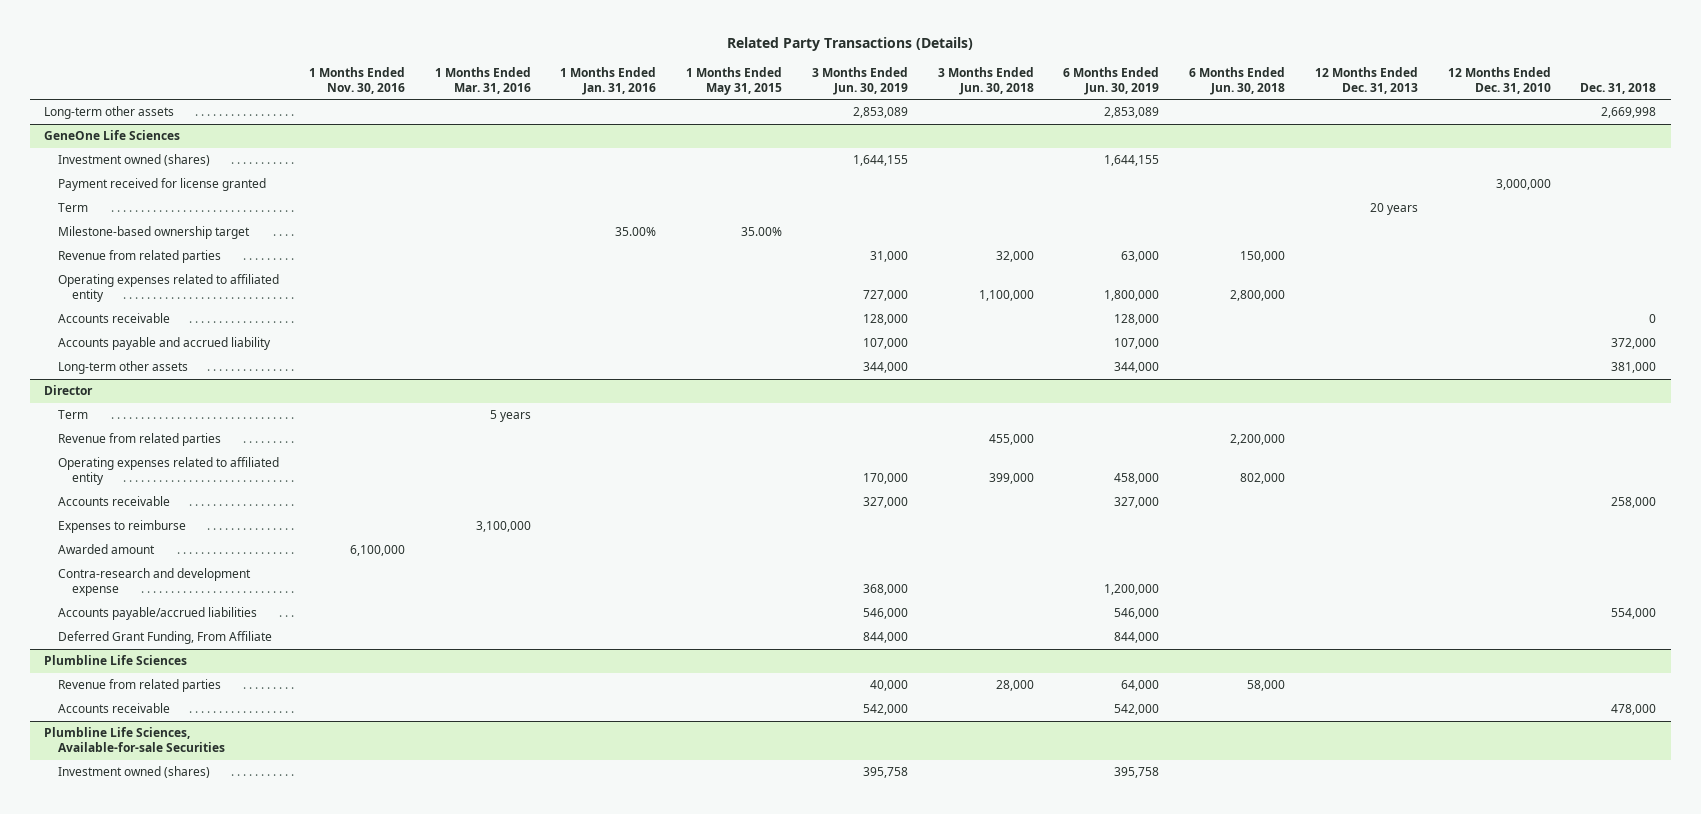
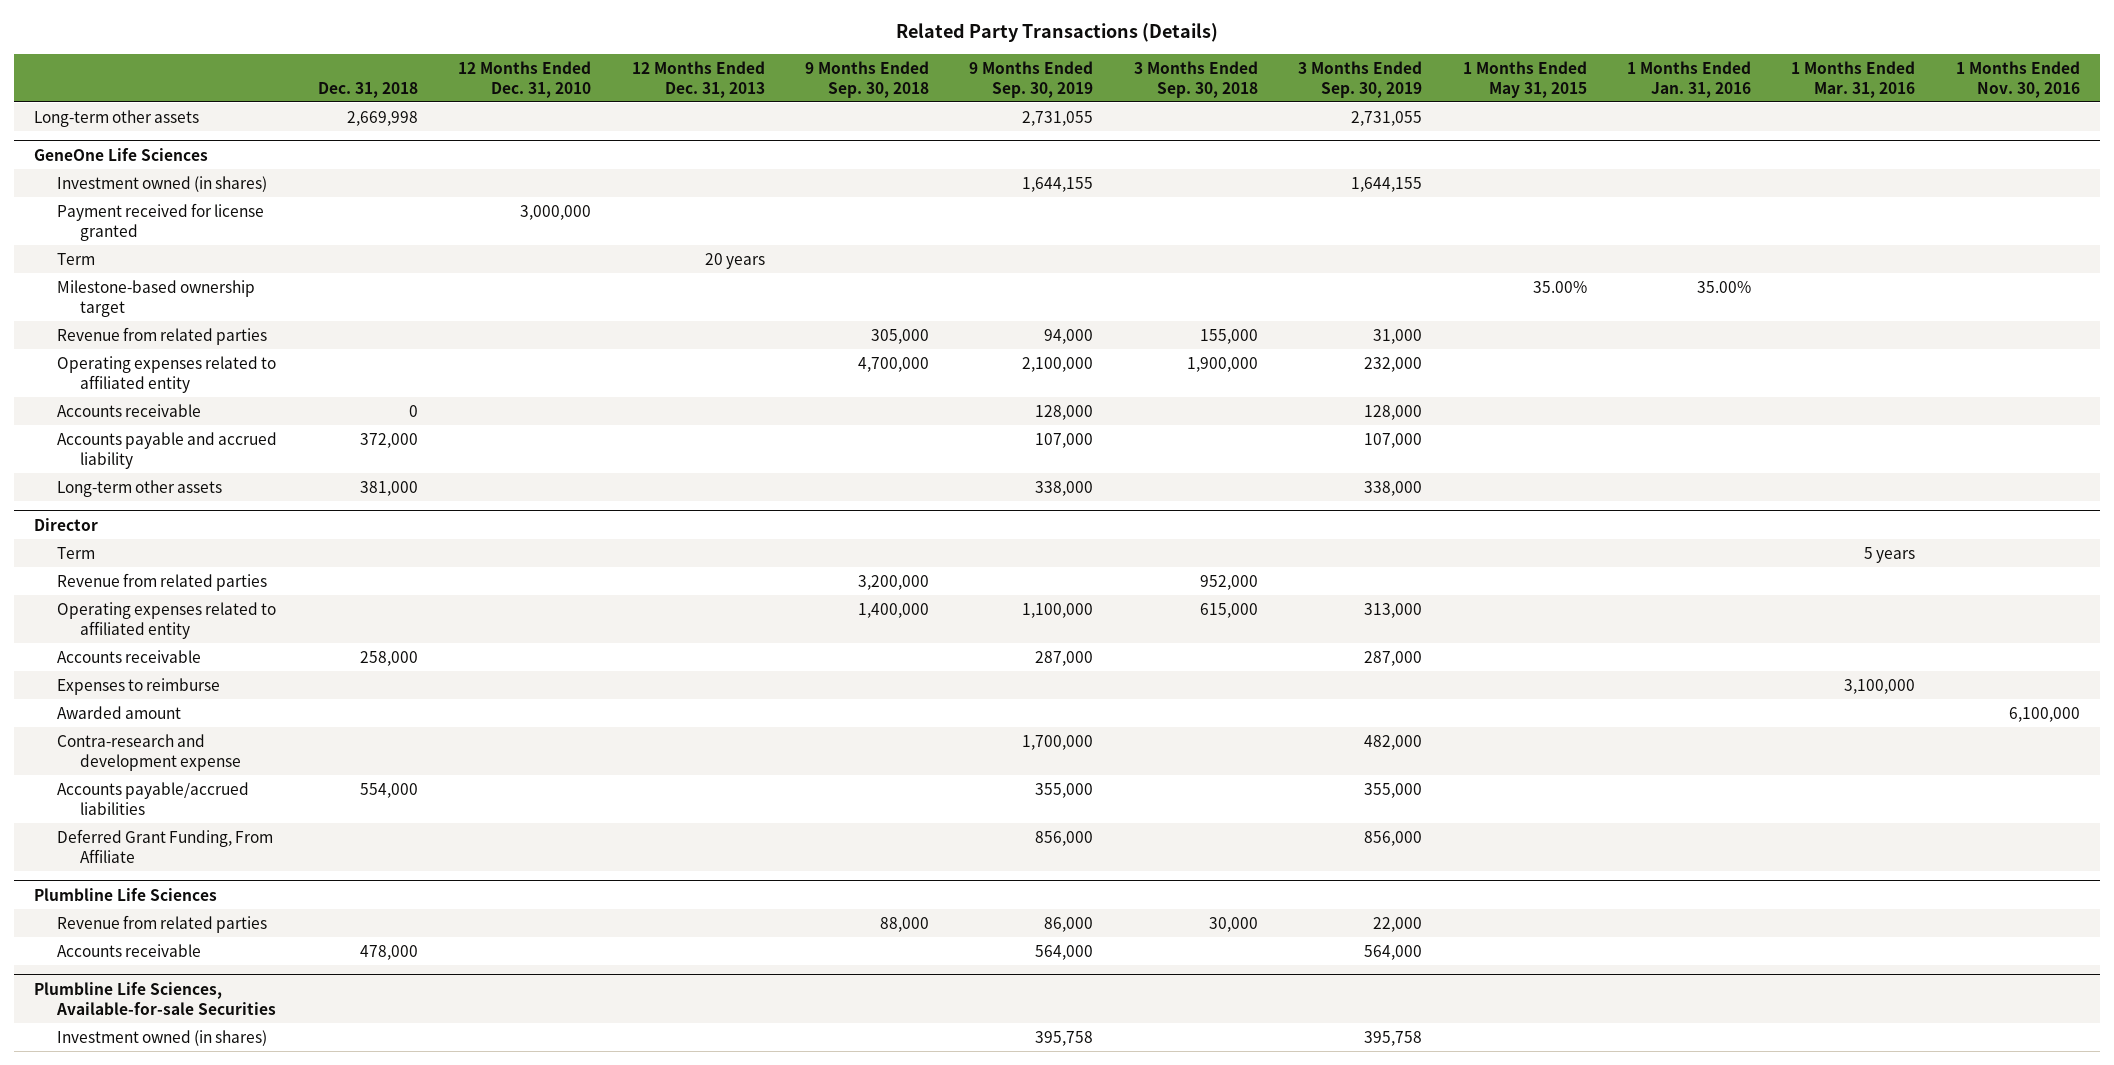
- | 1 Months Ended Nov. 30, 2016 | 1 Months Ended Mar. 31, 2016 | 1 Months Ended Jan. 31, 2016 | 1 Months Ended May 31, 2015 | 3 Months Ended Jun. 30, 2019 | 3 Months Ended Jun. 30, 2018 | 6 Months Ended Jun. 30, 2019 | 6 Months Ended Jun. 30, 2018 | 12 Months Ended Dec. 31, 2013 | 12 Months Ended Dec. 31, 2010 | Dec. 31, 2018
+ | Dec. 31, 2018 | 12 Months Ended Dec. 31, 2010 | 12 Months Ended Dec. 31, 2013 | 9 Months Ended Sep. 30, 2018 | 9 Months Ended Sep. 30, 2019 | 3 Months Ended Sep. 30, 2018 | 3 Months Ended Sep. 30, 2019 | 1 Months Ended May 31, 2015 | 1 Months Ended Jan. 31, 2016 | 1 Months Ended Mar. 31, 2016 | 1 Months Ended Nov. 30, 2016
@ GeneOne Life Sciences
- Investment owned (shares) | | | | | 1,644,155 | | 1,644,155 | | | |
+ Investment owned (in shares) | | | | | 1,644,155 | | 1,644,155 | | | |
@ Plumbline Life Sciences, Available-for-sale Securities
- Investment owned (shares) | | | | | 395,758 | | 395,758 | | | |
+ Investment owned (in shares) | | | | | 395,758 | | 395,758 | | | |

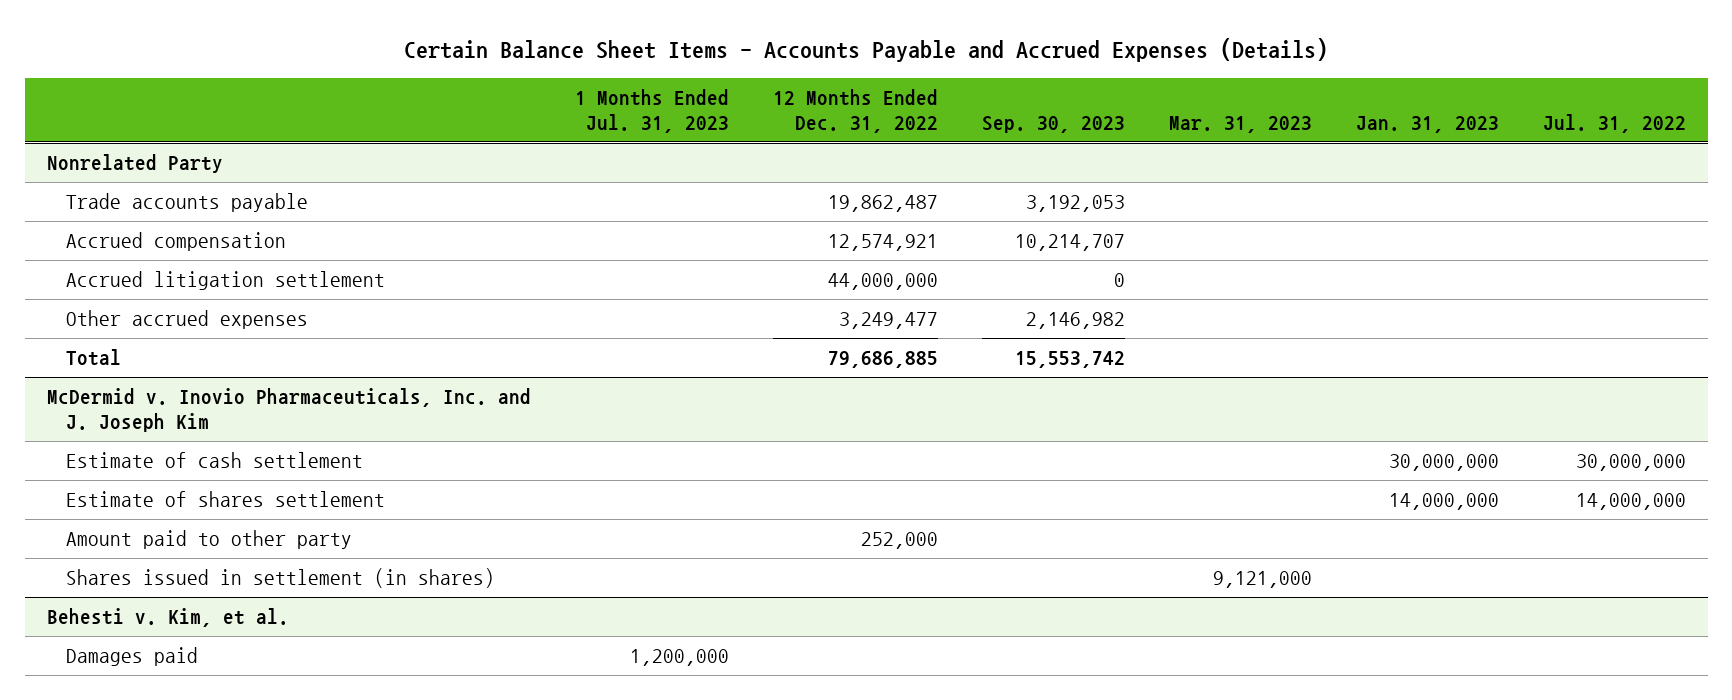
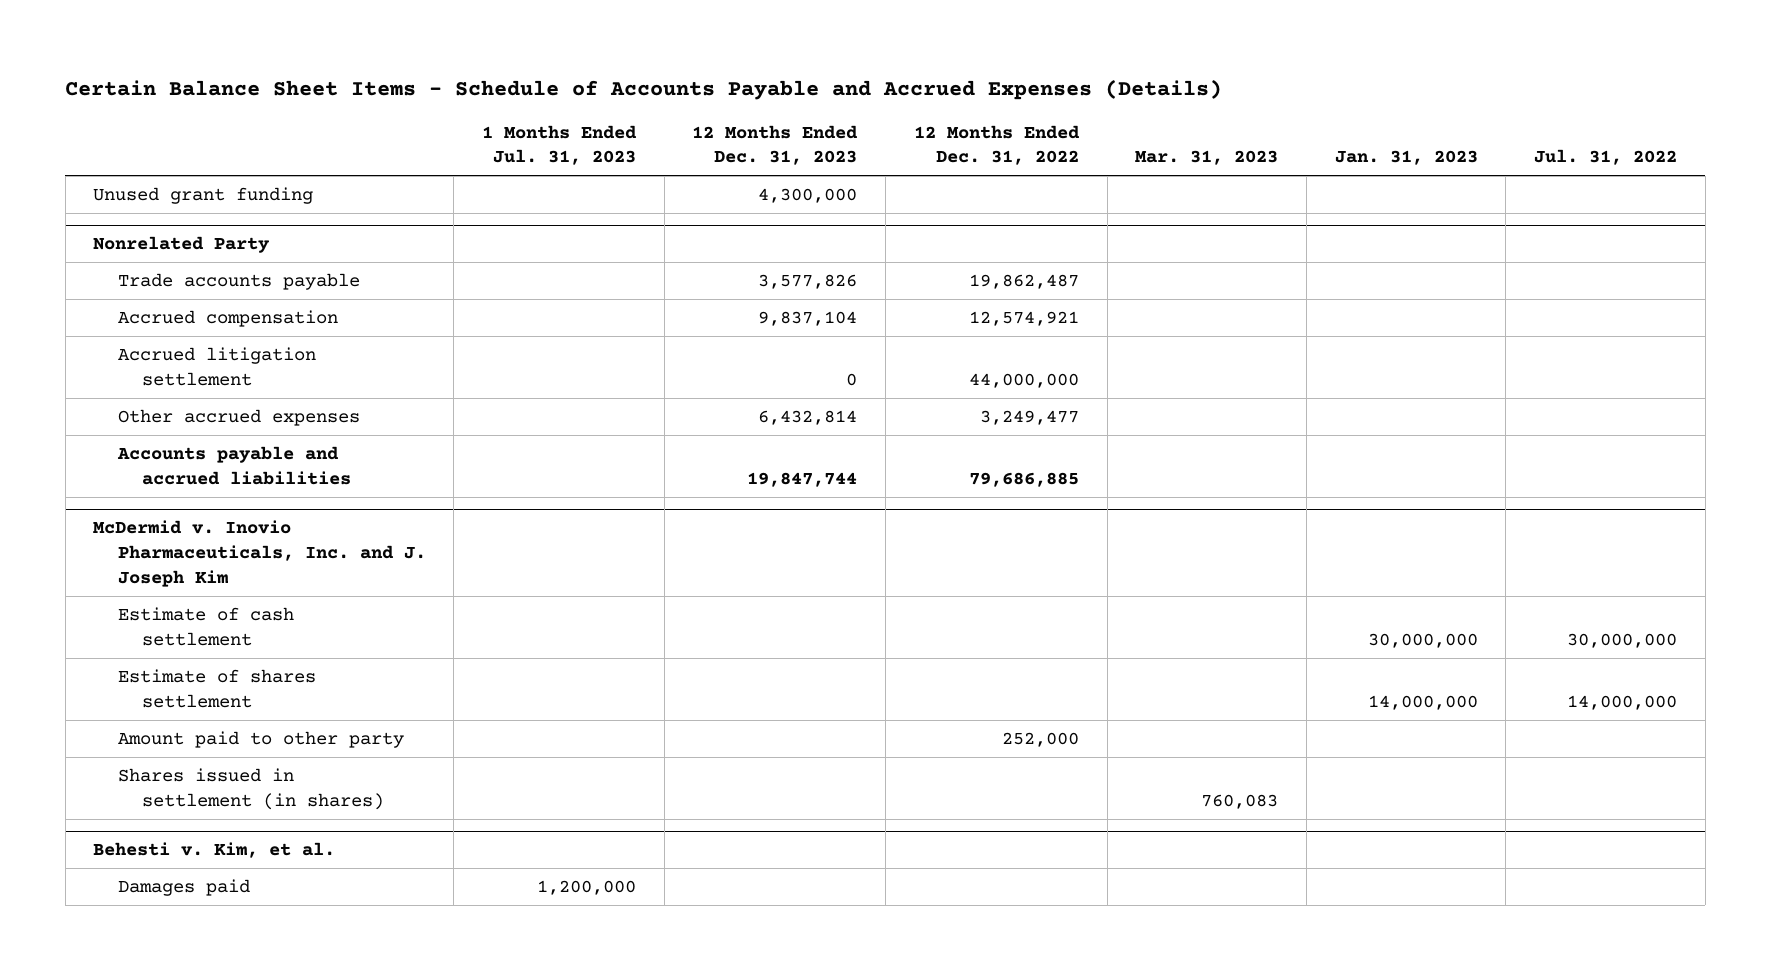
- Certain Balance Sheet Items - Accounts Payable and Accrued Expenses (Details)
+ Certain Balance Sheet Items - Schedule of Accounts Payable and Accrued Expenses (Details)
- | 1 Months Ended Jul. 31, 2023 | 12 Months Ended Dec. 31, 2022 | Sep. 30, 2023 | Mar. 31, 2023 | Jan. 31, 2023 | Jul. 31, 2022
+ | 1 Months Ended Jul. 31, 2023 | 12 Months Ended Dec. 31, 2023 | 12 Months Ended Dec. 31, 2022 | Mar. 31, 2023 | Jan. 31, 2023 | Jul. 31, 2022
+ Unused grant funding | | 4,300,000 | | | |
@ Nonrelated Party
- Total | | 79,686,885 | 15,553,742 | | |
+ Accounts payable and accrued liabilities | | 19,847,744 | 79,686,885 | | |
@ McDermid v. Inovio Pharmaceuticals, Inc. and J. Joseph Kim
- Shares issued in settlement (in shares) | | | | 9,121,000 | |
+ Shares issued in settlement (in shares) | | | | 760,083 | |

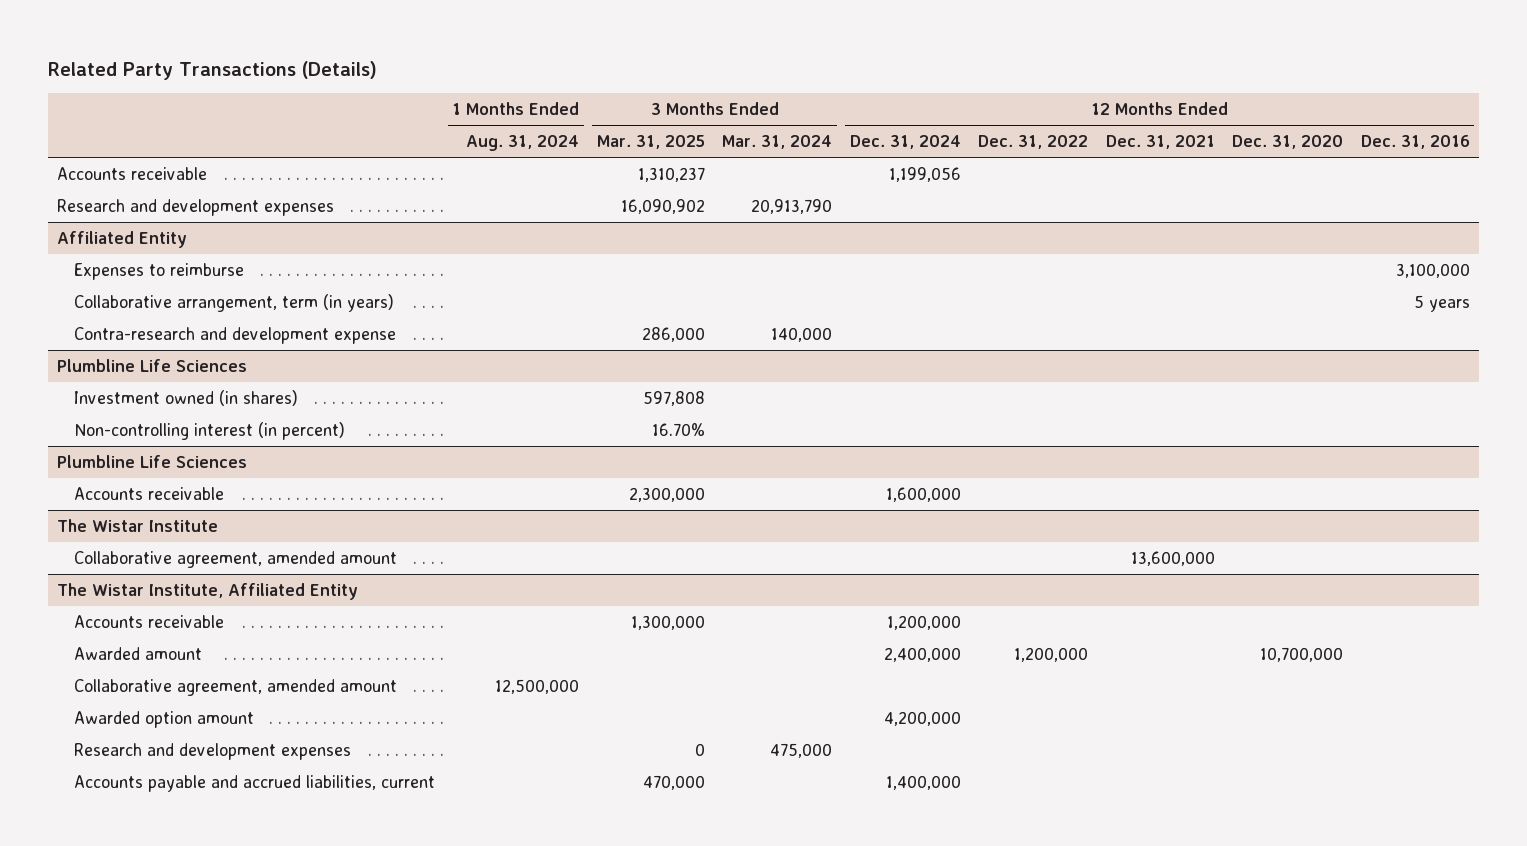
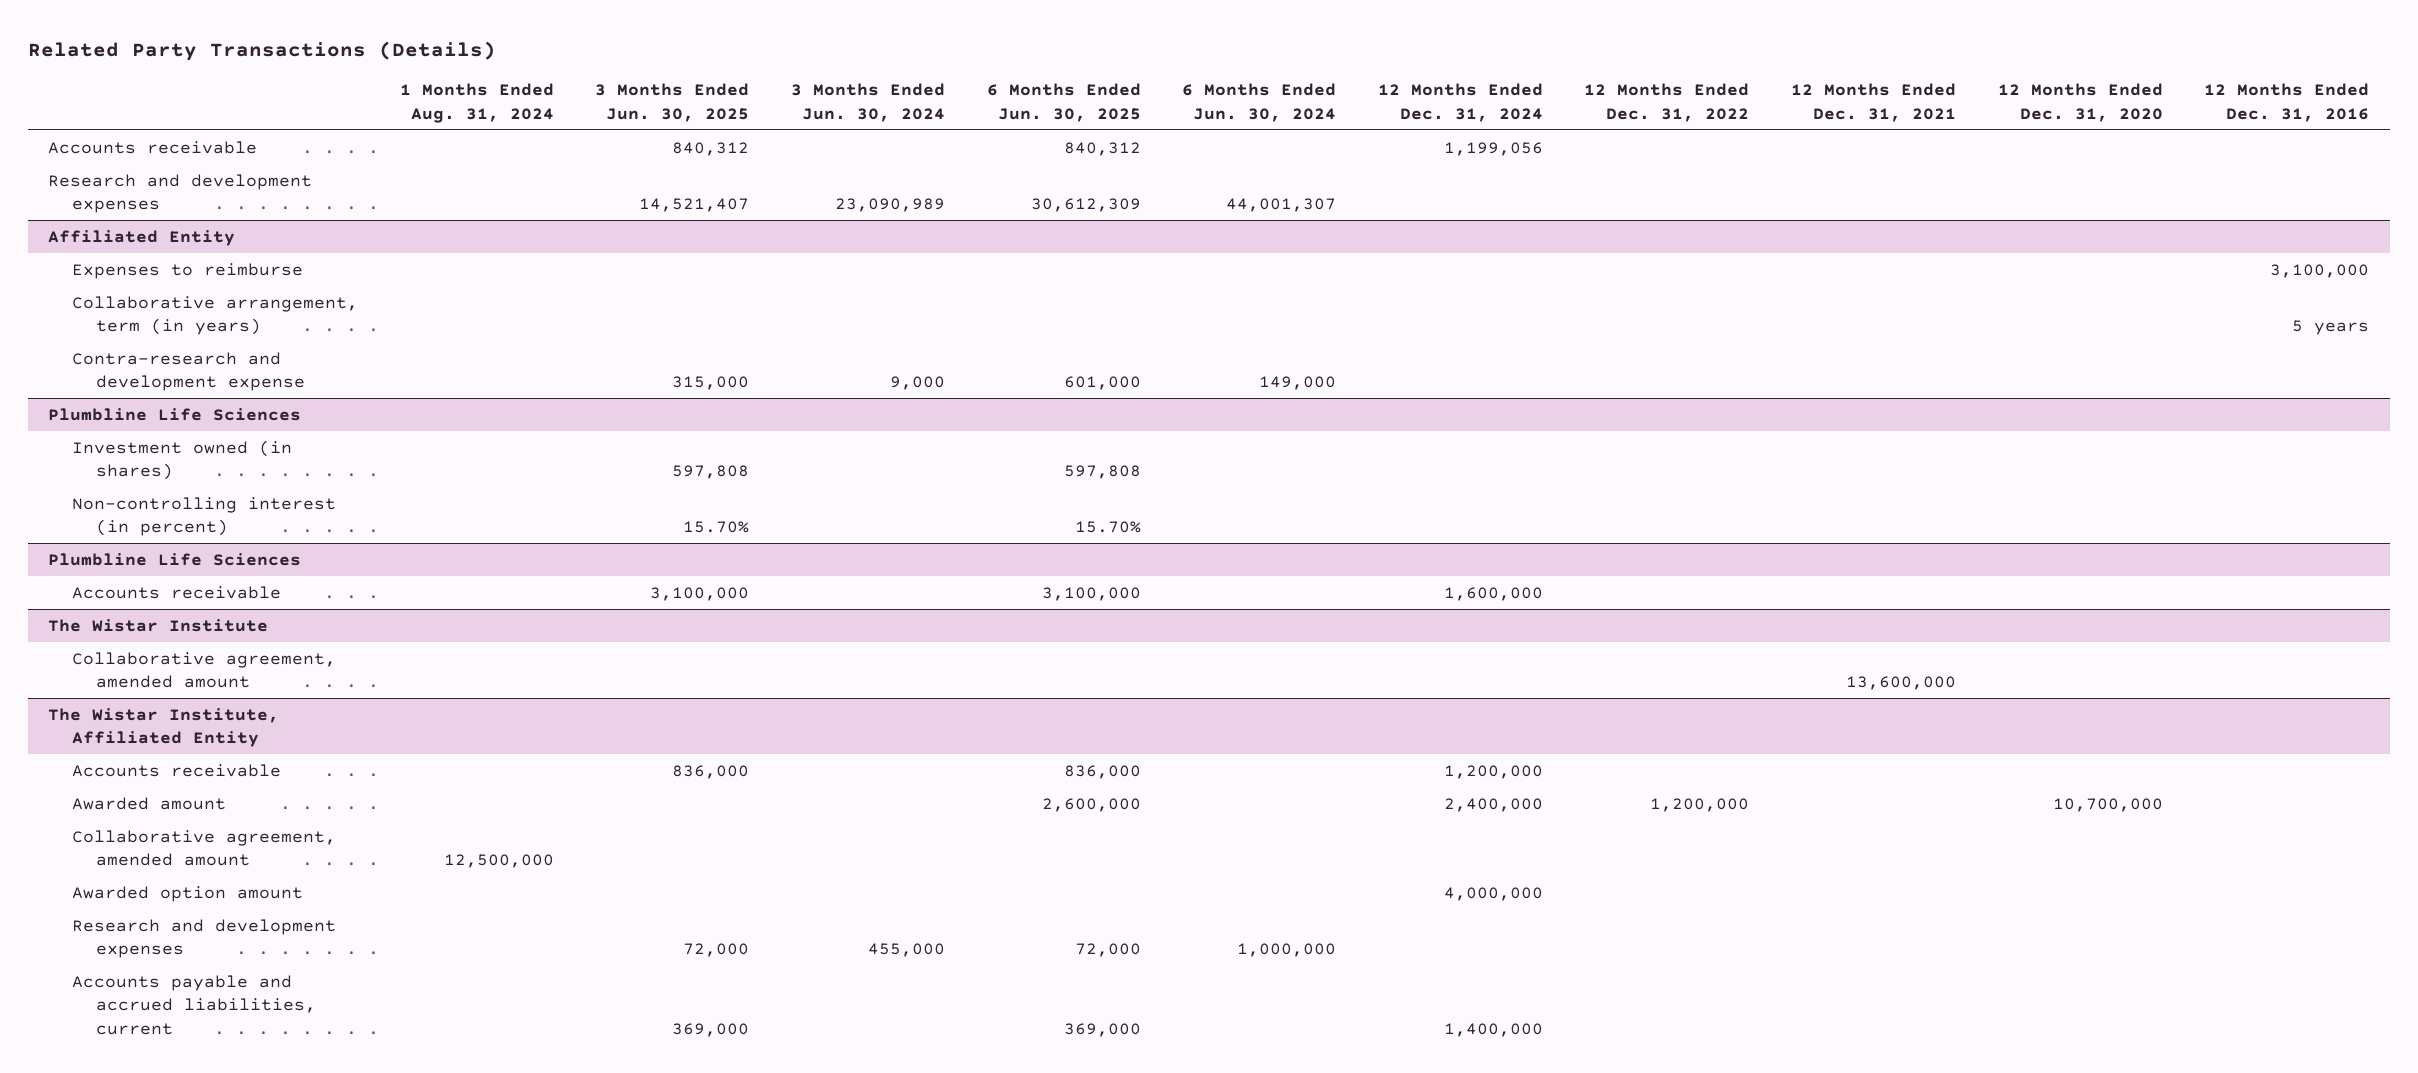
- | 1 Months Ended Aug. 31, 2024 | 3 Months Ended Mar. 31, 2025 | 3 Months Ended Mar. 31, 2024 | 12 Months Ended Dec. 31, 2024 | 12 Months Ended Dec. 31, 2022 | 12 Months Ended Dec. 31, 2021 | 12 Months Ended Dec. 31, 2020 | 12 Months Ended Dec. 31, 2016
+ | 1 Months Ended Aug. 31, 2024 | 3 Months Ended Jun. 30, 2025 | 3 Months Ended Jun. 30, 2024 | 6 Months Ended Jun. 30, 2025 | 6 Months Ended Jun. 30, 2024 | 12 Months Ended Dec. 31, 2024 | 12 Months Ended Dec. 31, 2022 | 12 Months Ended Dec. 31, 2021 | 12 Months Ended Dec. 31, 2020 | 12 Months Ended Dec. 31, 2016
@ The Wistar Institute, Affiliated Entity
- Awarded option amount | | | | 4,200,000 | | | |
+ Awarded option amount | | | | | | 4,000,000 | | | |

